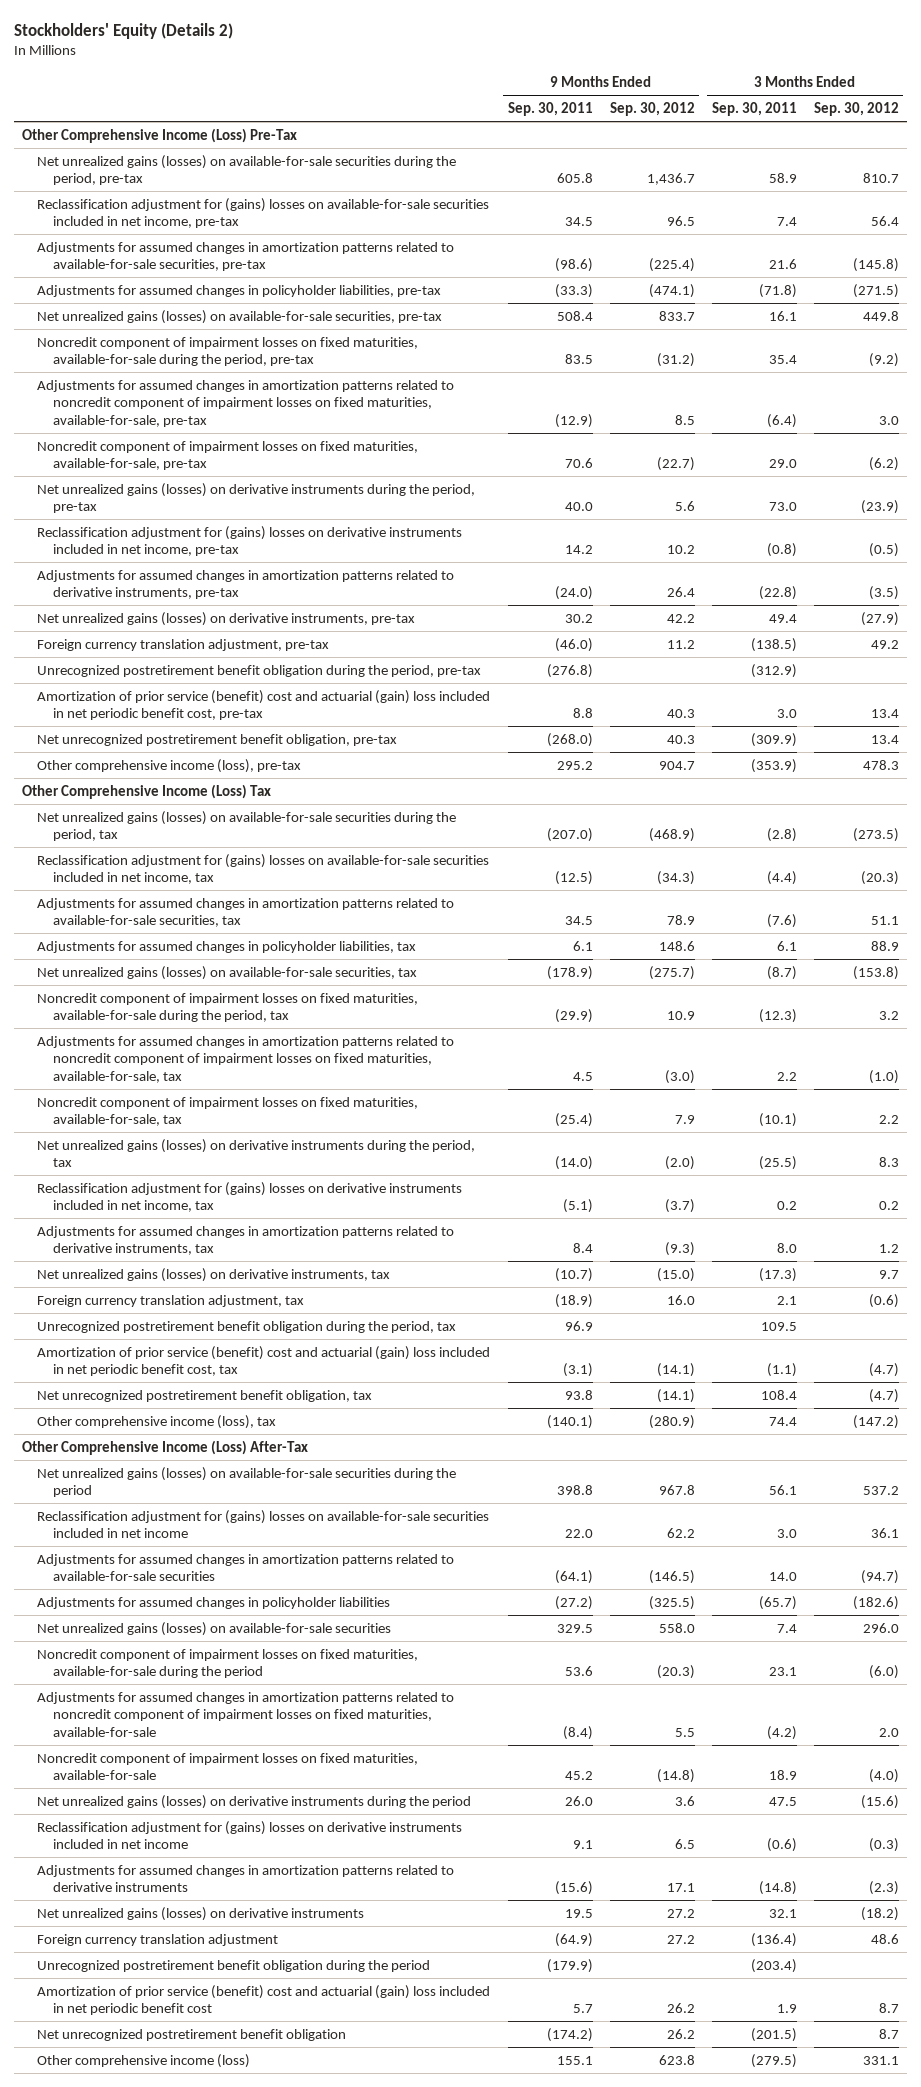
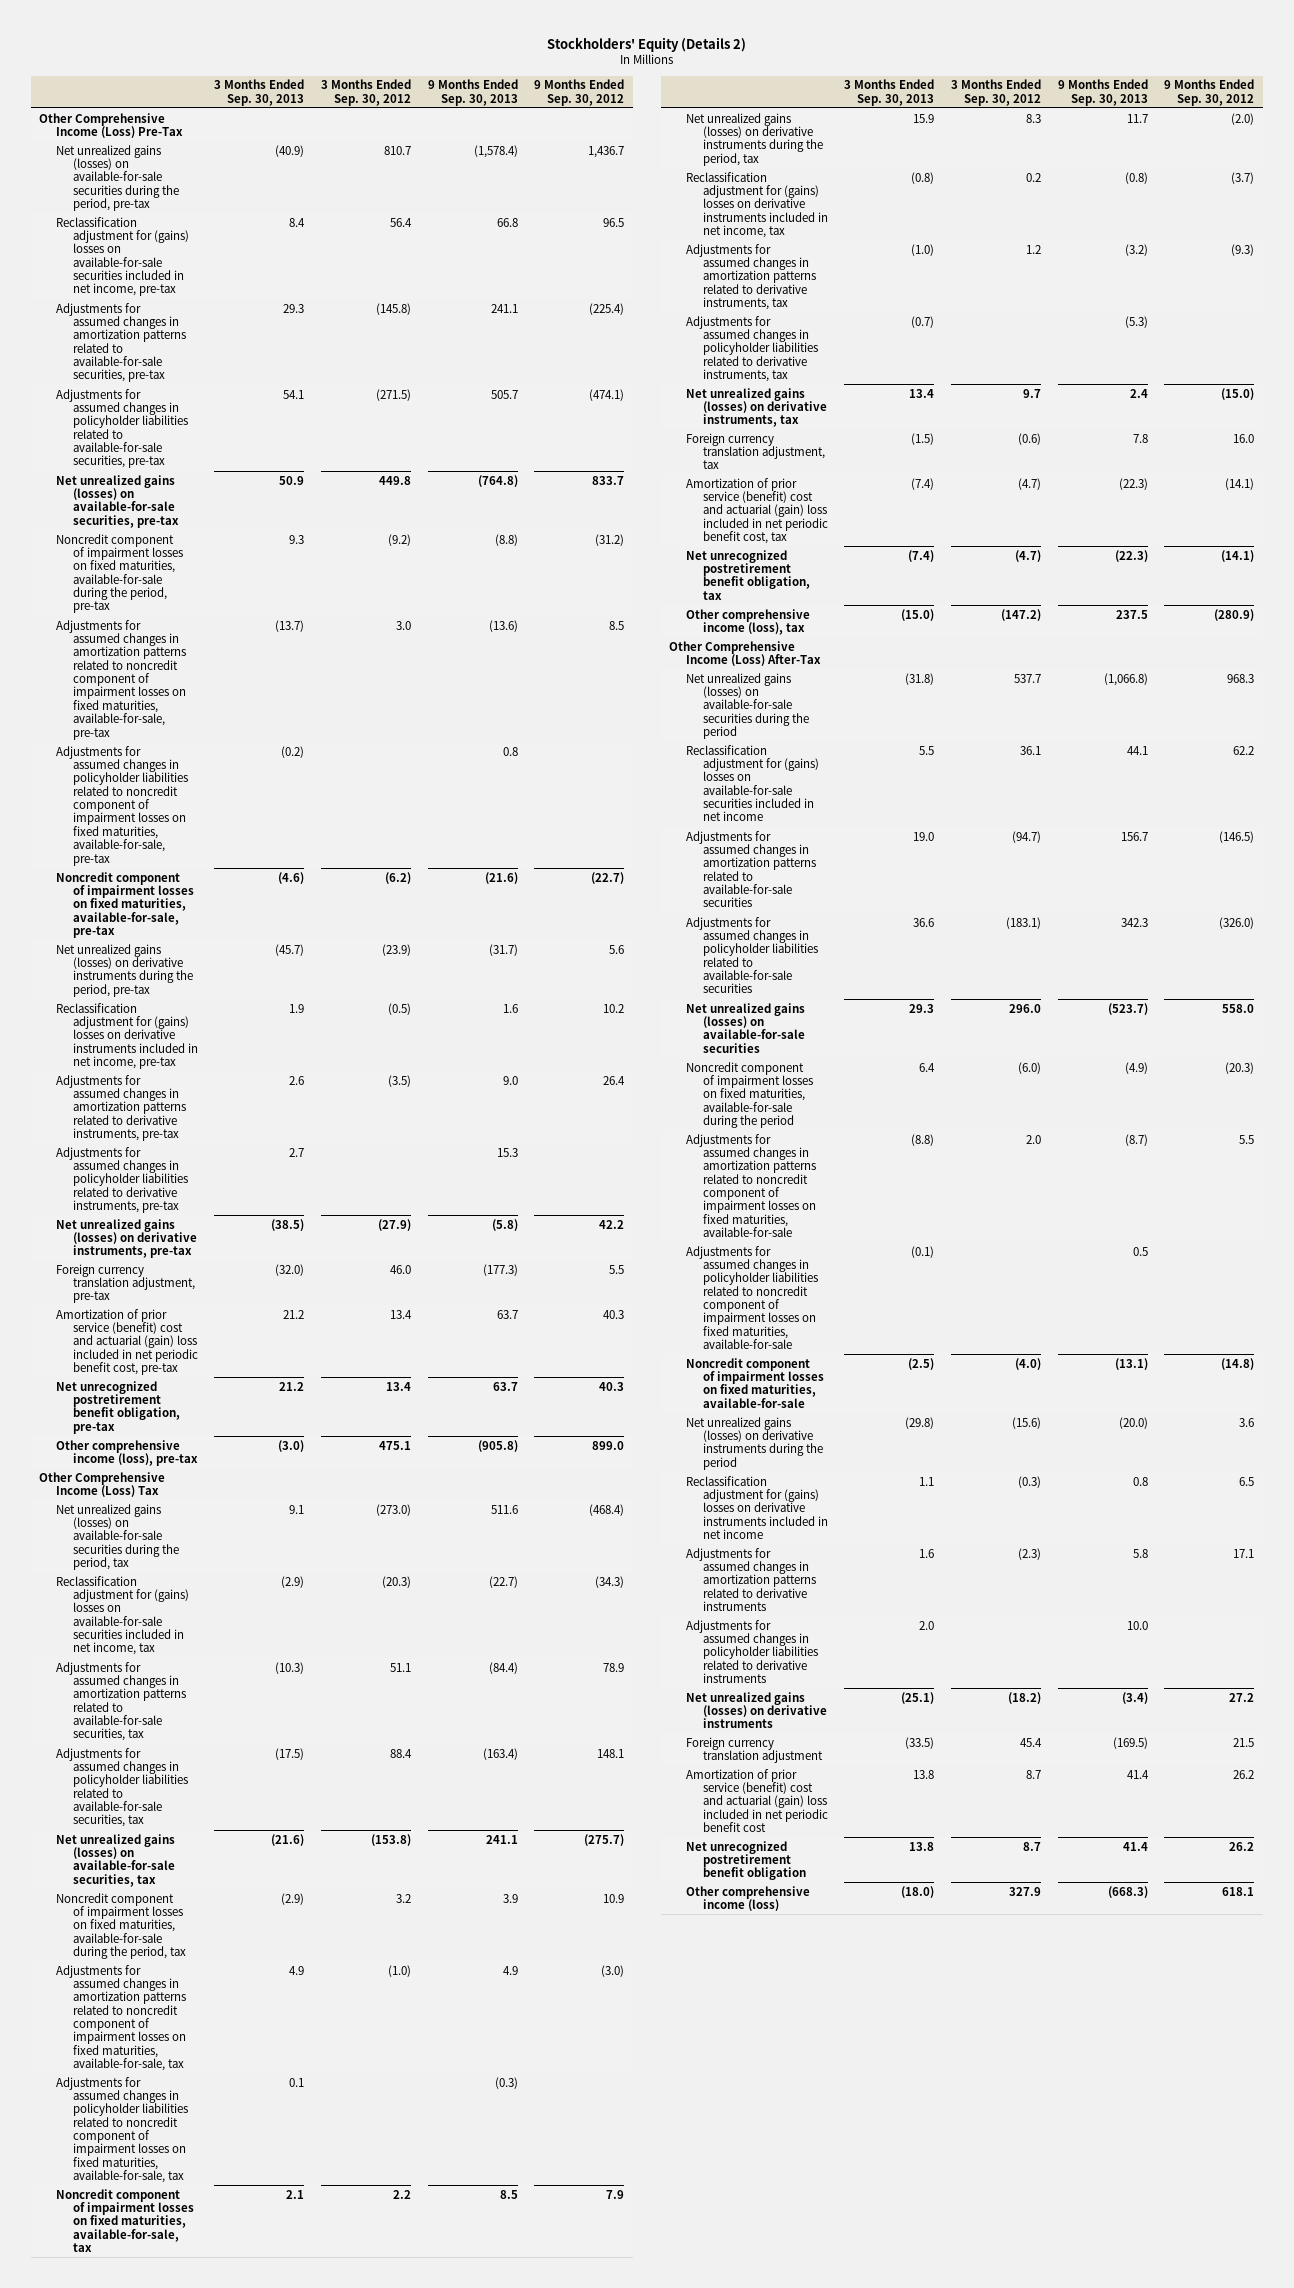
- | 9 Months Ended Sep. 30, 2011 | 9 Months Ended Sep. 30, 2012 | 3 Months Ended Sep. 30, 2011 | 3 Months Ended Sep. 30, 2012
+ | 3 Months Ended Sep. 30, 2013 | 3 Months Ended Sep. 30, 2012 | 9 Months Ended Sep. 30, 2013 | 9 Months Ended Sep. 30, 2012
- Adjustments for assumed changes in policyholder liabilities, pre-tax | (33.3) | (474.1) | (71.8) | (271.5)
+ Adjustments for assumed changes in policyholder liabilities related to available-for-sale securities, pre-tax | 54.1 | (271.5) | 505.7 | (474.1)
+ Adjustments for assumed changes in policyholder liabilities related to noncredit component of impairment losses on fixed maturities, available-for-sale, pre-tax | (0.2) | | 0.8 |
+ Adjustments for assumed changes in policyholder liabilities related to derivative instruments, pre-tax | 2.7 | | 15.3 |
- Foreign currency translation adjustment, pre-tax | (46.0) | 11.2 | (138.5) | 49.2
- Unrecognized postretirement benefit obligation during the period, pre-tax | (276.8) | | (312.9) |
+ Foreign currency translation adjustment, pre-tax | (32.0) | 46.0 | (177.3) | 5.5
- Other comprehensive income (loss), pre-tax | 295.2 | 904.7 | (353.9) | 478.3
+ Other comprehensive income (loss), pre-tax | (3.0) | 475.1 | (905.8) | 899.0
- Net unrealized gains (losses) on available-for-sale securities during the period, tax | (207.0) | (468.9) | (2.8) | (273.5)
+ Net unrealized gains (losses) on available-for-sale securities during the period, tax | 9.1 | (273.0) | 511.6 | (468.4)
- Adjustments for assumed changes in policyholder liabilities, tax | 6.1 | 148.6 | 6.1 | 88.9
+ Adjustments for assumed changes in policyholder liabilities related to available-for-sale securities, tax | (17.5) | 88.4 | (163.4) | 148.1
+ Adjustments for assumed changes in policyholder liabilities related to noncredit component of impairment losses on fixed maturities, available-for-sale, tax | 0.1 | | (0.3) |
+ Adjustments for assumed changes in policyholder liabilities related to derivative instruments, tax | (0.7) | | (5.3) |
- Unrecognized postretirement benefit obligation during the period, tax | 96.9 | | 109.5 |
- Net unrealized gains (losses) on available-for-sale securities during the period | 398.8 | 967.8 | 56.1 | 537.2
+ Net unrealized gains (losses) on available-for-sale securities during the period | (31.8) | 537.7 | (1,066.8) | 968.3
- Adjustments for assumed changes in policyholder liabilities | (27.2) | (325.5) | (65.7) | (182.6)
+ Adjustments for assumed changes in policyholder liabilities related to available-for-sale securities | 36.6 | (183.1) | 342.3 | (326.0)
+ Adjustments for assumed changes in policyholder liabilities related to noncredit component of impairment losses on fixed maturities, available-for-sale | (0.1) | | 0.5 |
+ Adjustments for assumed changes in policyholder liabilities related to derivative instruments | 2.0 | | 10.0 |
- Foreign currency translation adjustment | (64.9) | 27.2 | (136.4) | 48.6
- Unrecognized postretirement benefit obligation during the period | (179.9) | | (203.4) |
+ Foreign currency translation adjustment | (33.5) | 45.4 | (169.5) | 21.5
- Other comprehensive income (loss) | 155.1 | 623.8 | (279.5) | 331.1
+ Other comprehensive income (loss) | (18.0) | 327.9 | (668.3) | 618.1

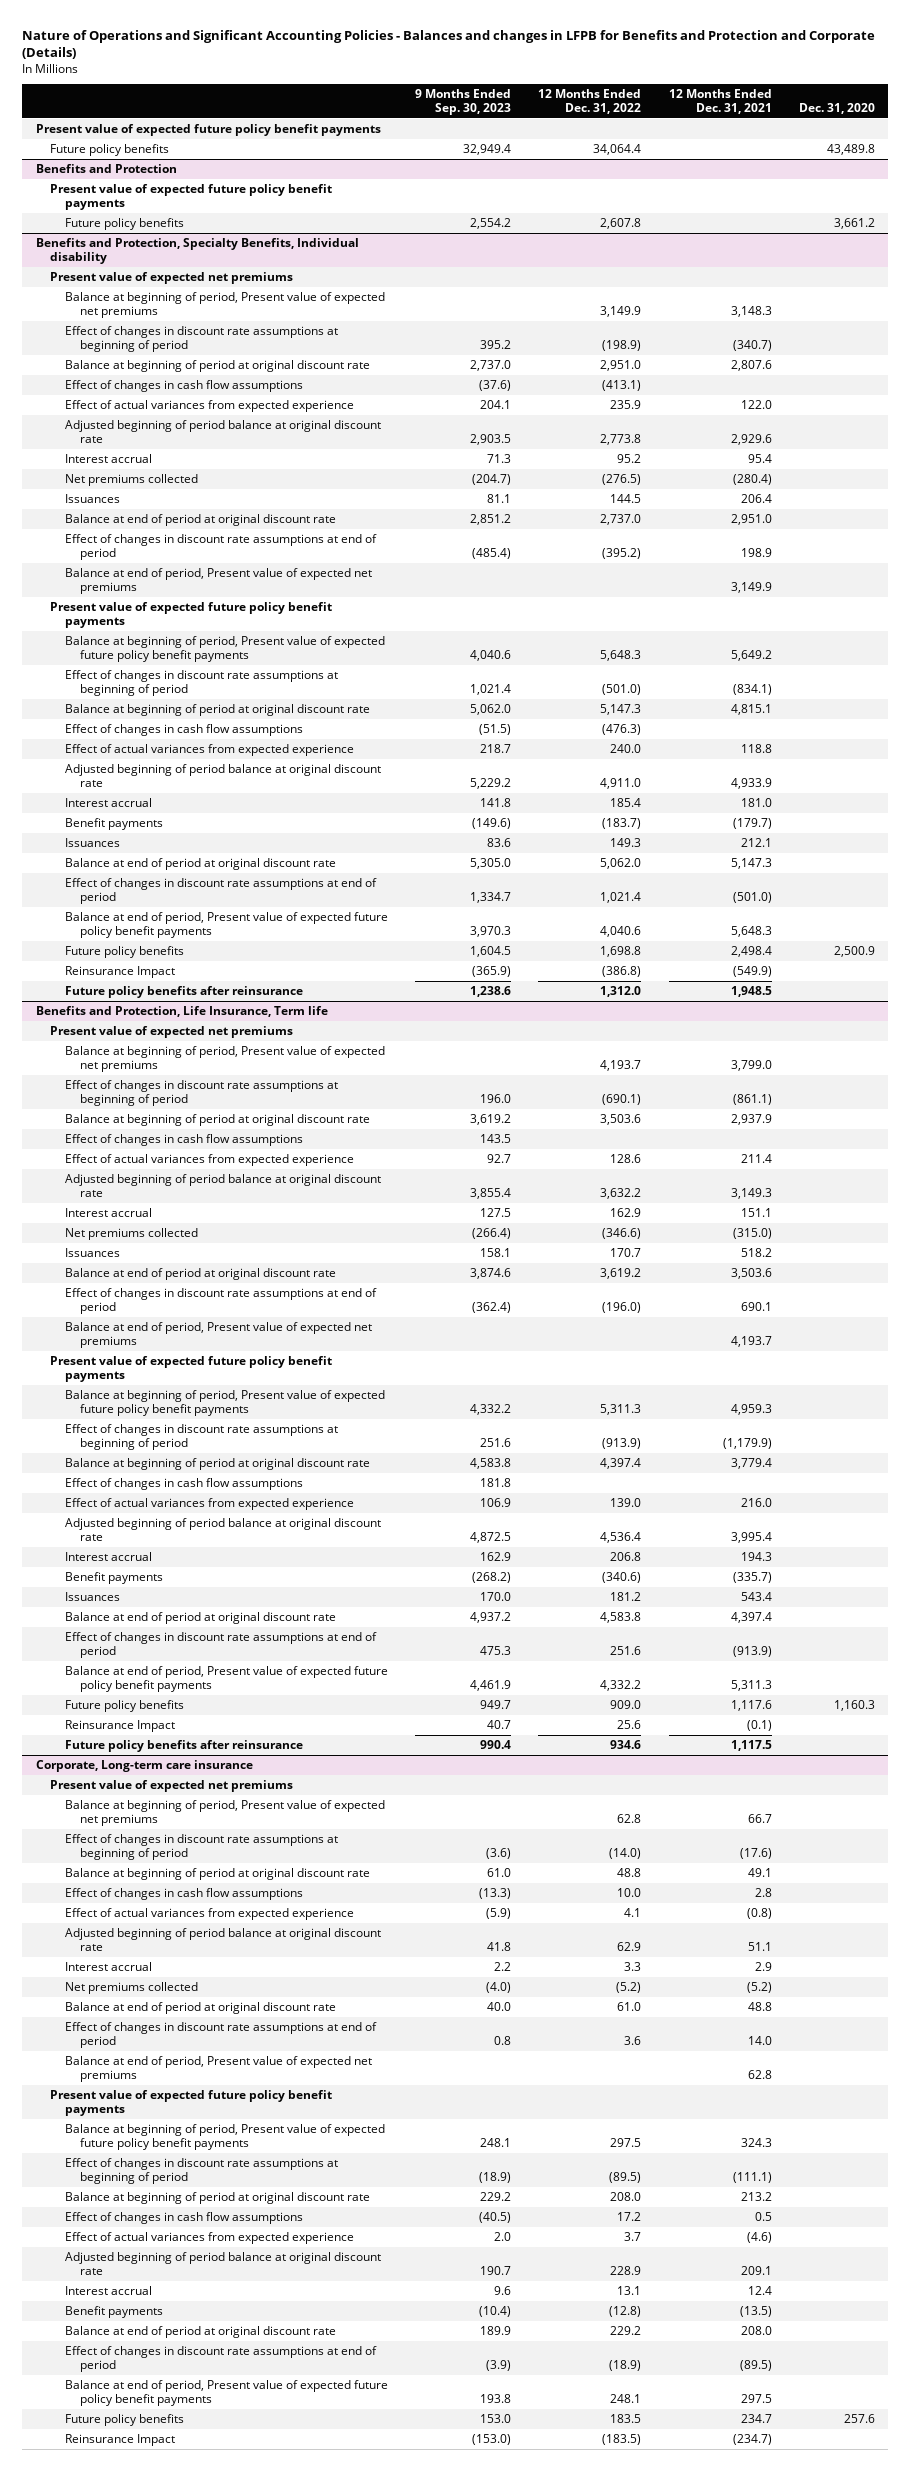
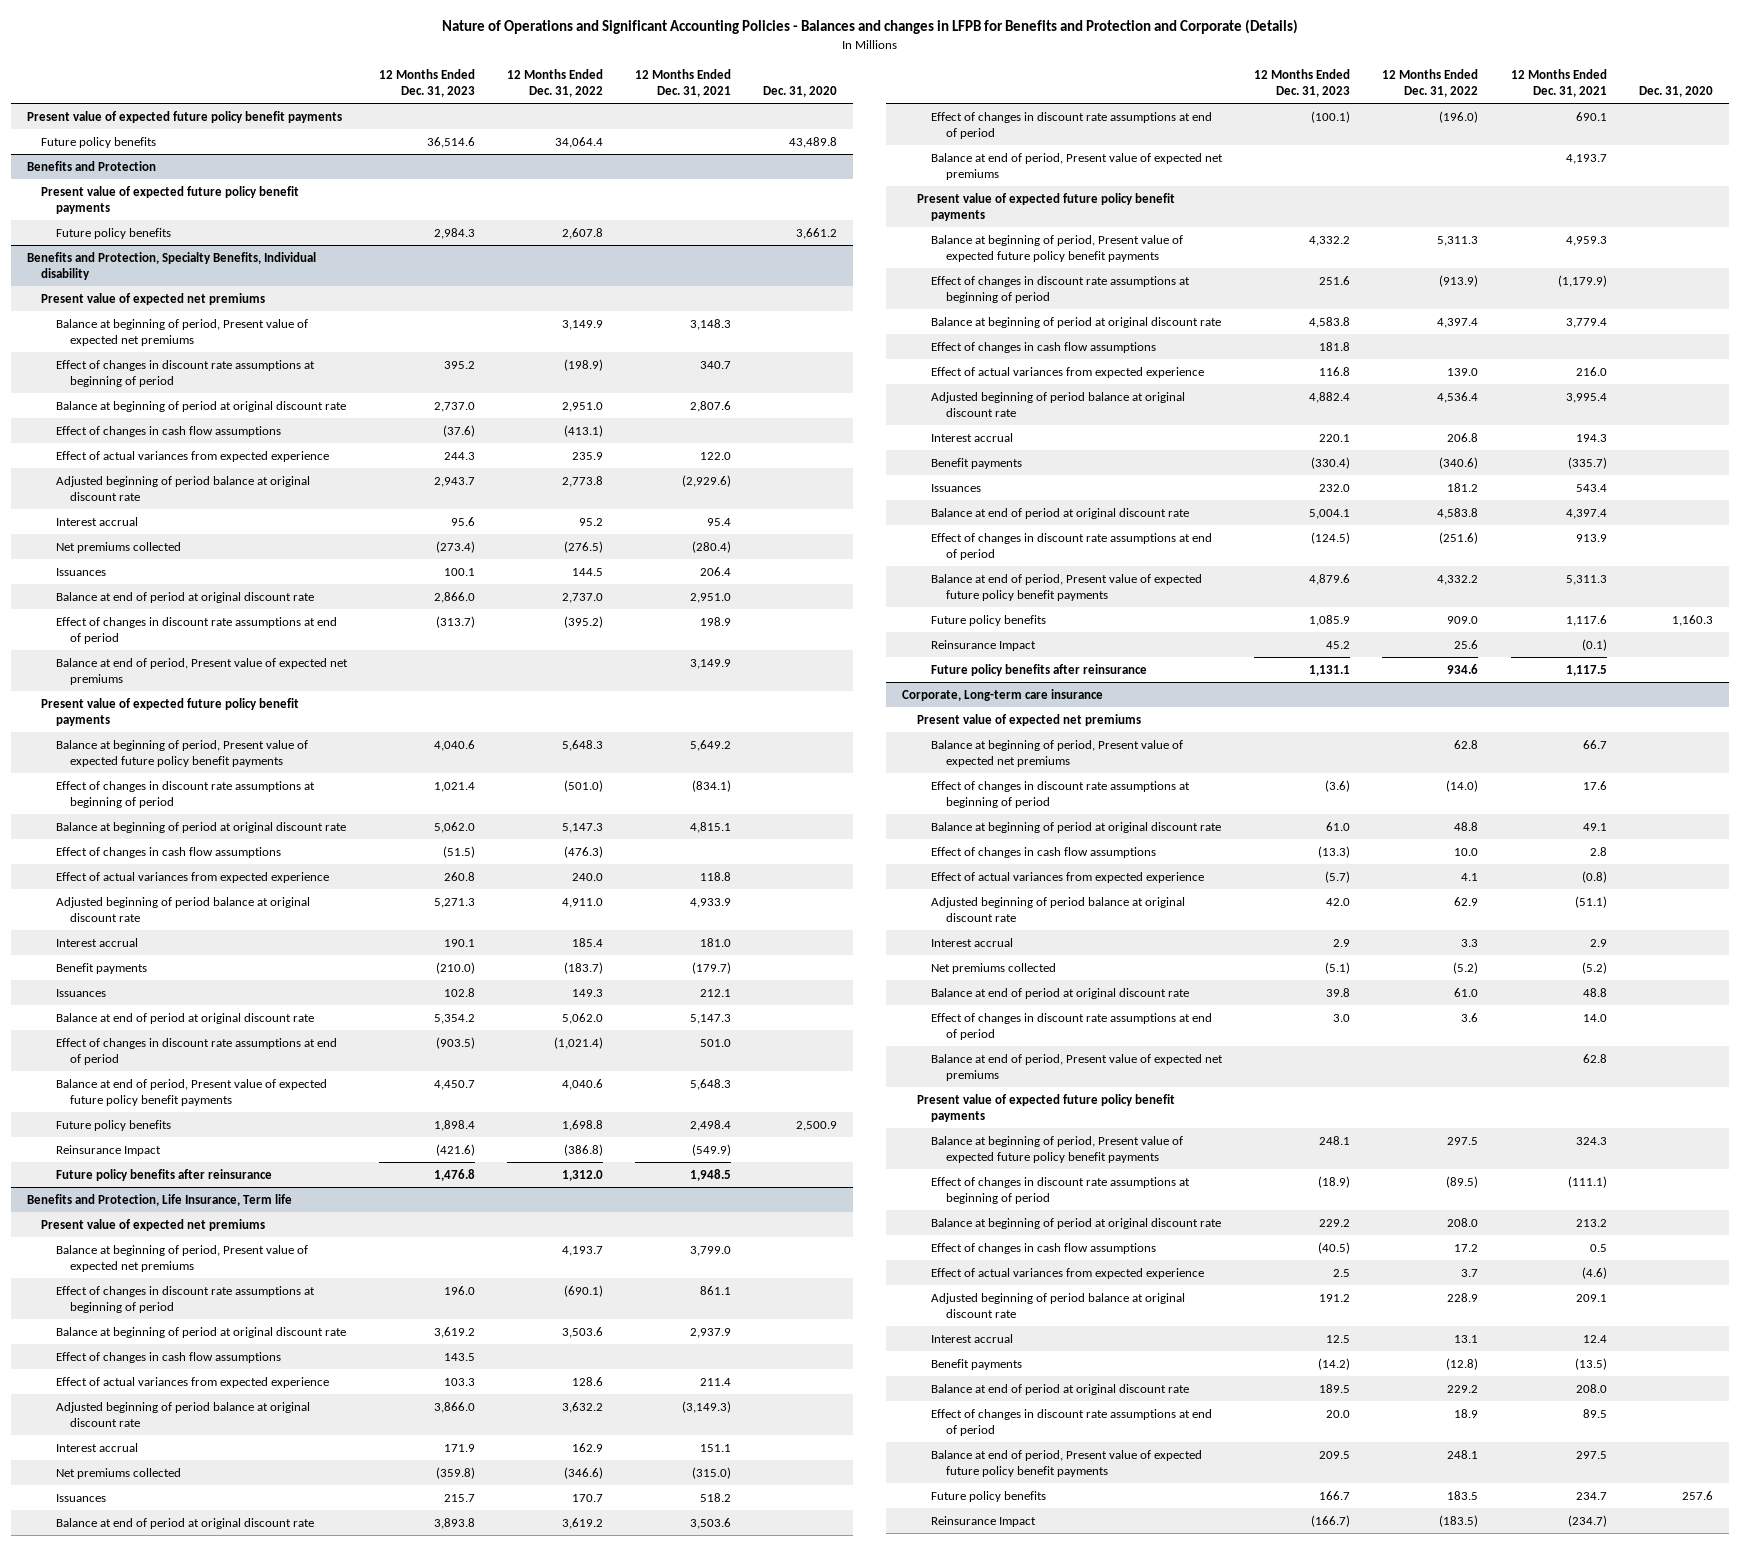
- | 9 Months Ended Sep. 30, 2023 | 12 Months Ended Dec. 31, 2022 | 12 Months Ended Dec. 31, 2021 | Dec. 31, 2020
+ | 12 Months Ended Dec. 31, 2023 | 12 Months Ended Dec. 31, 2022 | 12 Months Ended Dec. 31, 2021 | Dec. 31, 2020
@ Benefits and Protection, Specialty Benefits, Individual disability
- Effect of changes in discount rate assumptions at beginning of period | 395.2 | (198.9) | (340.7) |
+ Effect of changes in discount rate assumptions at beginning of period | 395.2 | (198.9) | 340.7 |
- Adjusted beginning of period balance at original discount rate | 2,903.5 | 2,773.8 | 2,929.6 |
+ Adjusted beginning of period balance at original discount rate | 2,943.7 | 2,773.8 | (2,929.6) |
- Effect of changes in discount rate assumptions at end of period | 1,334.7 | 1,021.4 | (501.0) |
+ Effect of changes in discount rate assumptions at end of period | (903.5) | (1,021.4) | 501.0 |
@ Benefits and Protection, Life Insurance, Term life
- Effect of changes in discount rate assumptions at beginning of period | 196.0 | (690.1) | (861.1) |
+ Effect of changes in discount rate assumptions at beginning of period | 196.0 | (690.1) | 861.1 |
- Adjusted beginning of period balance at original discount rate | 3,855.4 | 3,632.2 | 3,149.3 |
+ Adjusted beginning of period balance at original discount rate | 3,866.0 | 3,632.2 | (3,149.3) |
- Effect of changes in discount rate assumptions at end of period | 475.3 | 251.6 | (913.9) |
+ Effect of changes in discount rate assumptions at end of period | (124.5) | (251.6) | 913.9 |
@ Corporate, Long-term care insurance
- Effect of changes in discount rate assumptions at beginning of period | (3.6) | (14.0) | (17.6) |
+ Effect of changes in discount rate assumptions at beginning of period | (3.6) | (14.0) | 17.6 |
- Adjusted beginning of period balance at original discount rate | 41.8 | 62.9 | 51.1 |
+ Adjusted beginning of period balance at original discount rate | 42.0 | 62.9 | (51.1) |
- Effect of changes in discount rate assumptions at end of period | (3.9) | (18.9) | (89.5) |
+ Effect of changes in discount rate assumptions at end of period | 20.0 | 18.9 | 89.5 |

